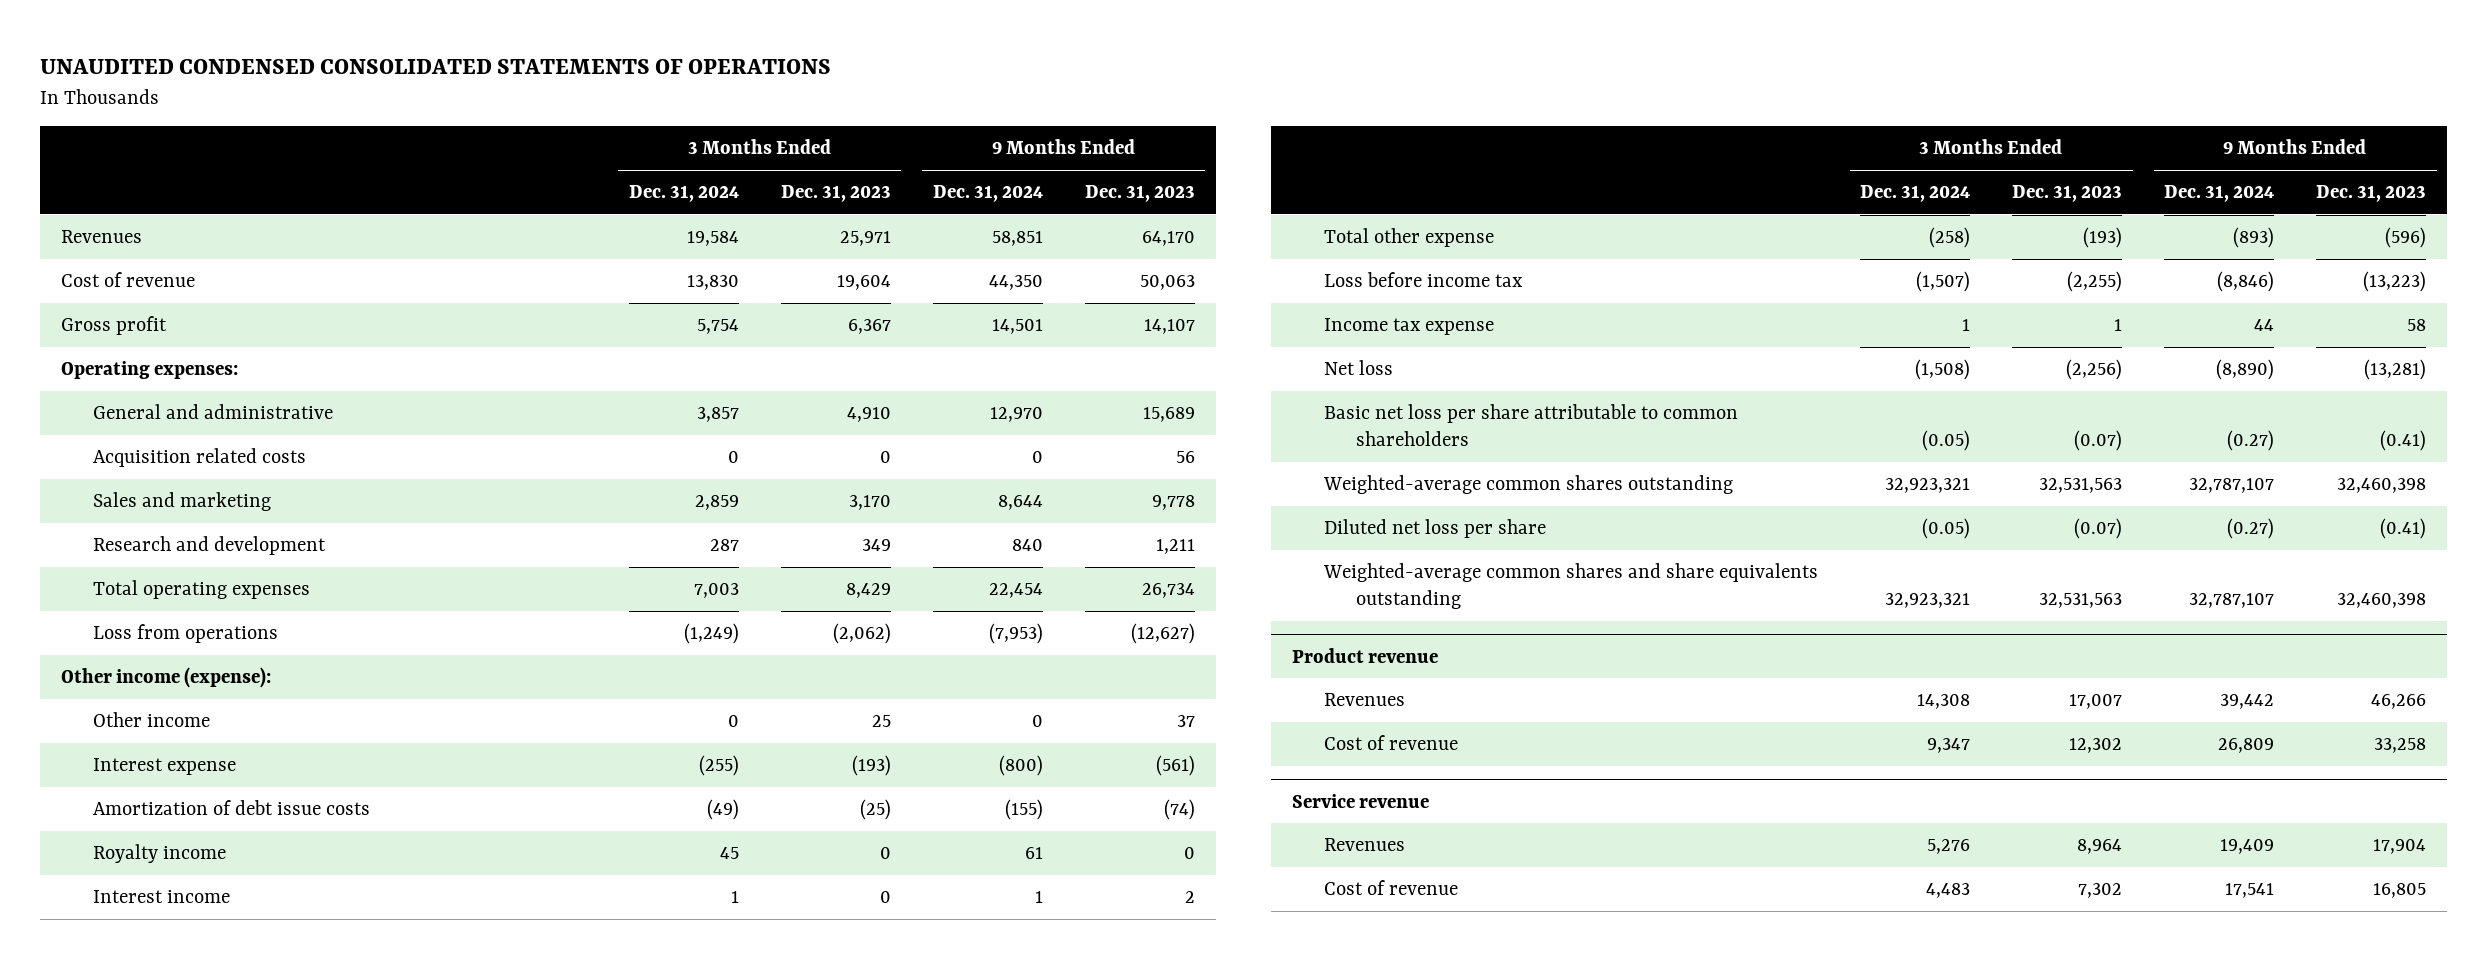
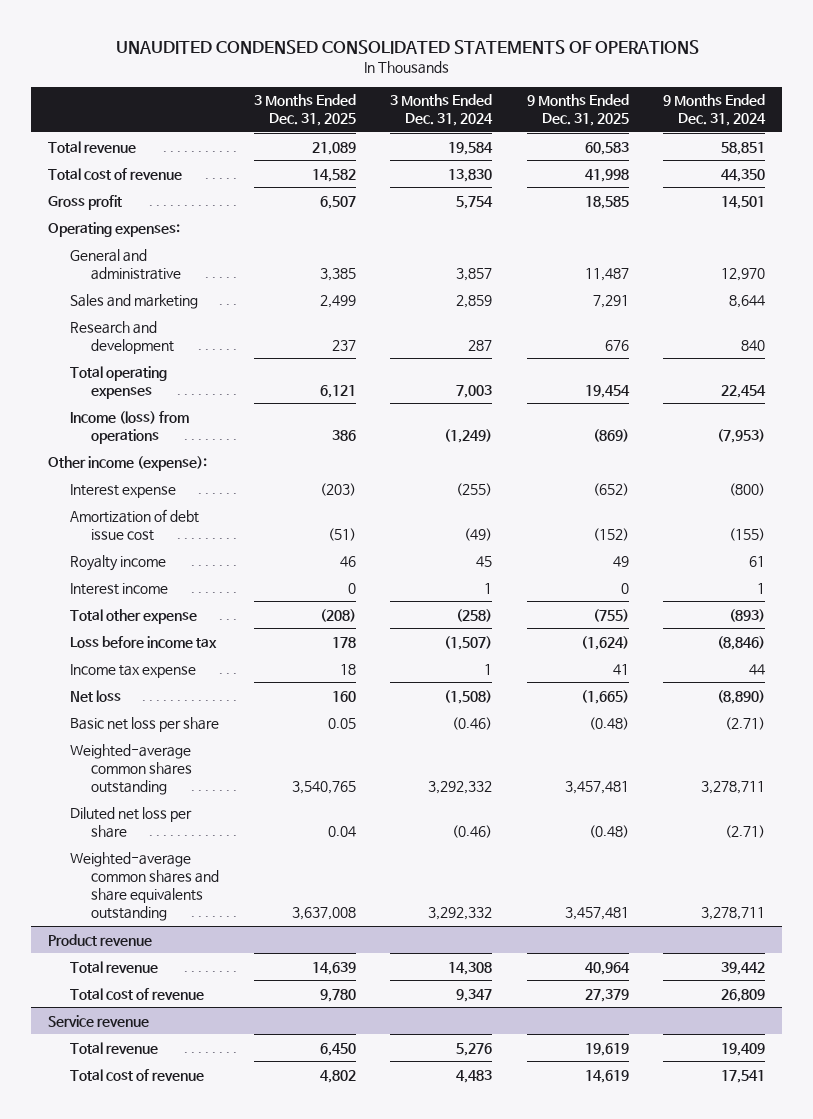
- | 3 Months Ended Dec. 31, 2024 | 3 Months Ended Dec. 31, 2023 | 9 Months Ended Dec. 31, 2024 | 9 Months Ended Dec. 31, 2023
+ | 3 Months Ended Dec. 31, 2025 | 3 Months Ended Dec. 31, 2024 | 9 Months Ended Dec. 31, 2025 | 9 Months Ended Dec. 31, 2024
- Revenues | 19,584 | 25,971 | 58,851 | 64,170
- Cost of revenue | 13,830 | 19,604 | 44,350 | 50,063
+ Total revenue | 21,089 | 19,584 | 60,583 | 58,851
+ Total cost of revenue | 14,582 | 13,830 | 41,998 | 44,350
- Acquisition related costs | 0 | 0 | 0 | 56
- Loss from operations | (1,249) | (2,062) | (7,953) | (12,627)
+ Income (loss) from operations | 386 | (1,249) | (869) | (7,953)
- Other income | 0 | 25 | 0 | 37
- Amortization of debt issue costs | (49) | (25) | (155) | (74)
+ Amortization of debt issue cost | (51) | (49) | (152) | (155)
- Basic net loss per share attributable to common shareholders | (0.05) | (0.07) | (0.27) | (0.41)
- Weighted-average common shares outstanding | 32,923,321 | 32,531,563 | 32,787,107 | 32,460,398
- Diluted net loss per share | (0.05) | (0.07) | (0.27) | (0.41)
- Weighted-average common shares and share equivalents outstanding | 32,923,321 | 32,531,563 | 32,787,107 | 32,460,398
+ Basic net loss per share | 0.05 | (0.46) | (0.48) | (2.71)
+ Weighted-average common shares outstanding | 3,540,765 | 3,292,332 | 3,457,481 | 3,278,711
+ Diluted net loss per share | 0.04 | (0.46) | (0.48) | (2.71)
+ Weighted-average common shares and share equivalents outstanding | 3,637,008 | 3,292,332 | 3,457,481 | 3,278,711
@ Product revenue
- Revenues | 14,308 | 17,007 | 39,442 | 46,266
- Cost of revenue | 9,347 | 12,302 | 26,809 | 33,258
+ Total revenue | 14,639 | 14,308 | 40,964 | 39,442
+ Total cost of revenue | 9,780 | 9,347 | 27,379 | 26,809
@ Service revenue
- Revenues | 5,276 | 8,964 | 19,409 | 17,904
- Cost of revenue | 4,483 | 7,302 | 17,541 | 16,805
+ Total revenue | 6,450 | 5,276 | 19,619 | 19,409
+ Total cost of revenue | 4,802 | 4,483 | 14,619 | 17,541

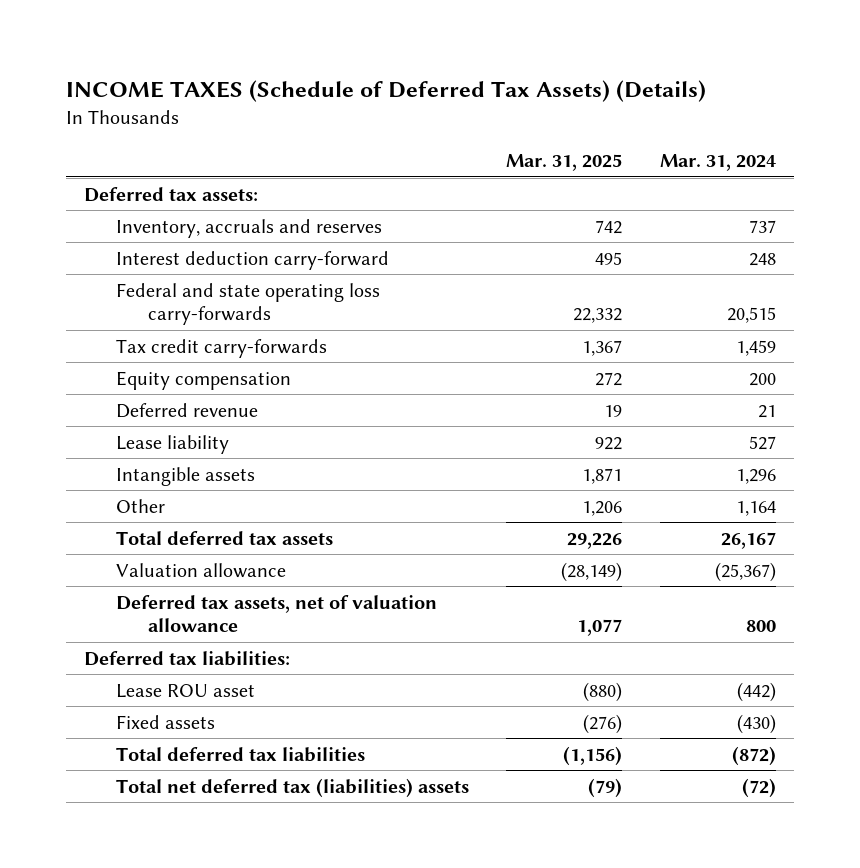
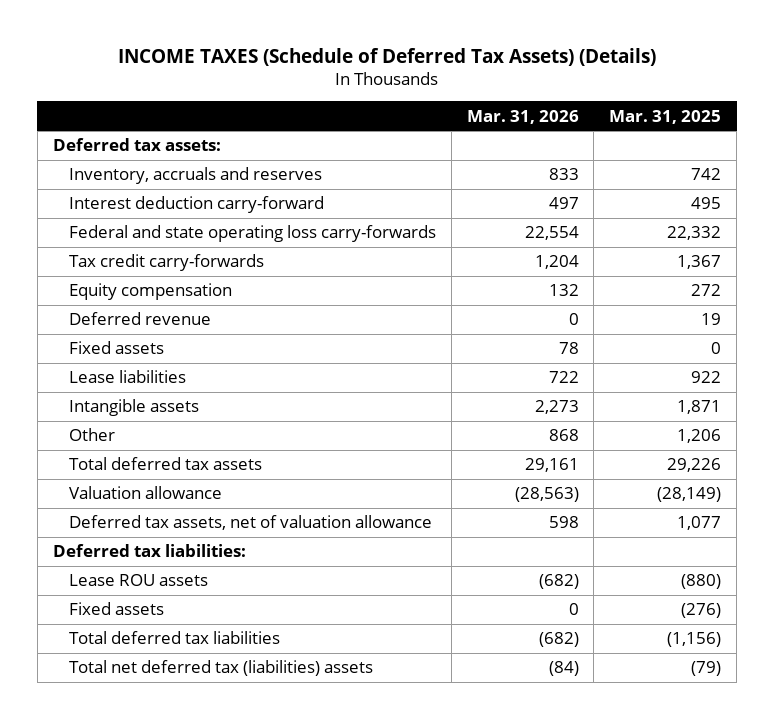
- | Mar. 31, 2025 | Mar. 31, 2024
+ | Mar. 31, 2026 | Mar. 31, 2025
- Lease liability | 922 | 527
+ Fixed assets | 78 | 0
+ Lease liabilities | 722 | 922
- Lease ROU asset | (880) | (442)
+ Lease ROU assets | (682) | (880)

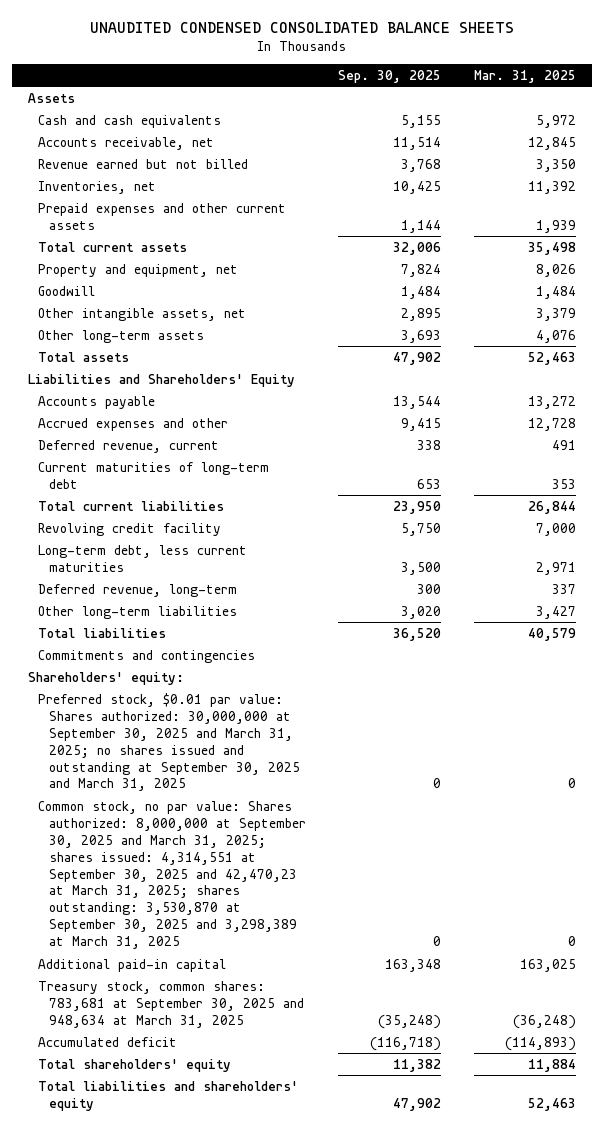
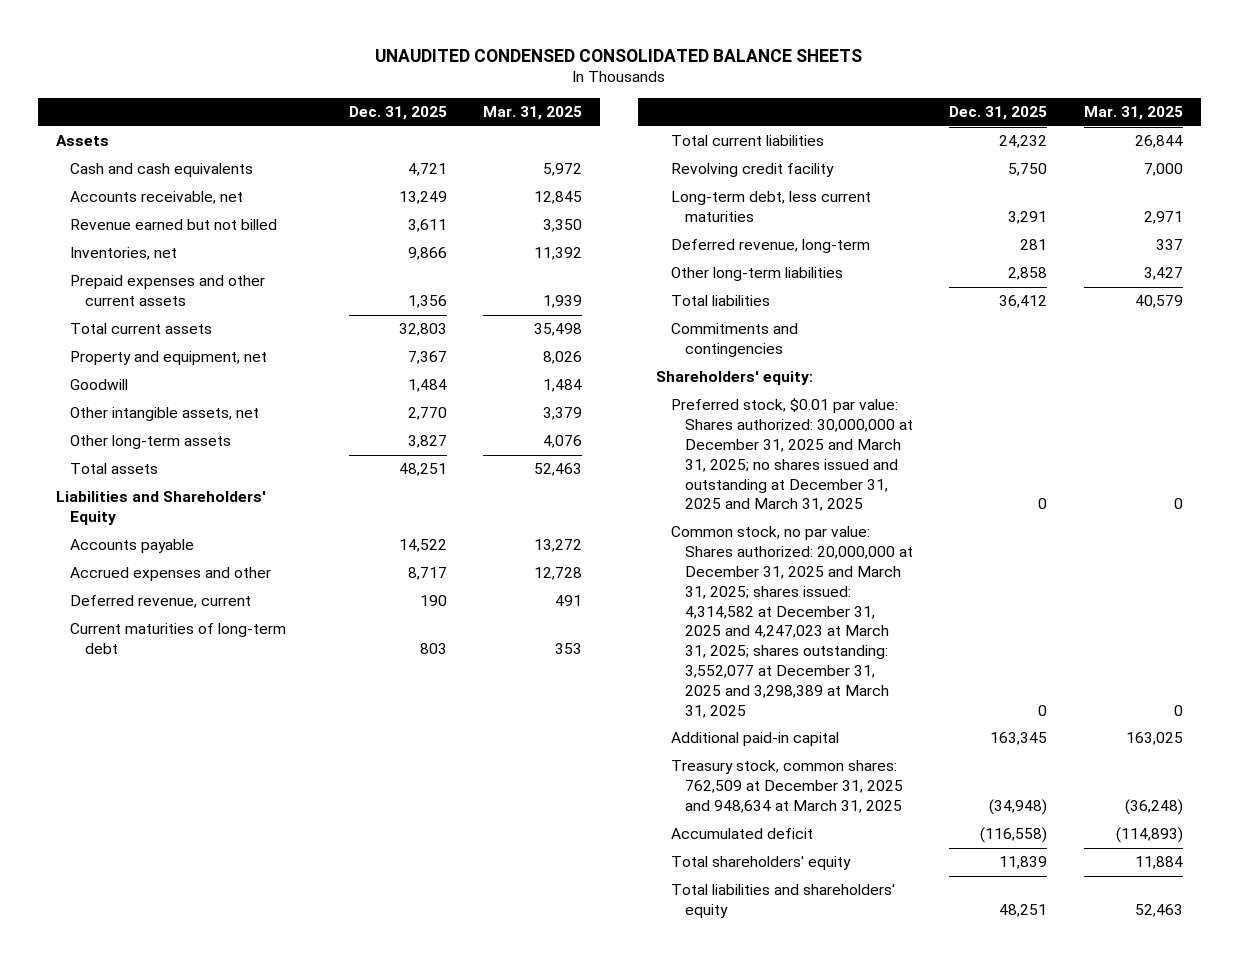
- | Sep. 30, 2025 | Mar. 31, 2025
+ | Dec. 31, 2025 | Mar. 31, 2025
- Preferred stock, $0.01 par value: Shares authorized: 30,000,000 at September 30, 2025 and March 31, 2025; no shares issued and outstanding at September 30, 2025 and March 31, 2025 | 0 | 0
- Common stock, no par value: Shares authorized: 8,000,000 at September 30, 2025 and March 31, 2025; shares issued: 4,314,551 at September 30, 2025 and 42,470,23 at March 31, 2025; shares outstanding: 3,530,870 at September 30, 2025 and 3,298,389 at March 31, 2025 | 0 | 0
+ Preferred stock, $0.01 par value: Shares authorized: 30,000,000 at December 31, 2025 and March 31, 2025; no shares issued and outstanding at December 31, 2025 and March 31, 2025 | 0 | 0
+ Common stock, no par value: Shares authorized: 20,000,000 at December 31, 2025 and March 31, 2025; shares issued: 4,314,582 at December 31, 2025 and 4,247,023 at March 31, 2025; shares outstanding: 3,552,077 at December 31, 2025 and 3,298,389 at March 31, 2025 | 0 | 0
- Treasury stock, common shares: 783,681 at September 30, 2025 and 948,634 at March 31, 2025 | (35,248) | (36,248)
+ Treasury stock, common shares: 762,509 at December 31, 2025 and 948,634 at March 31, 2025 | (34,948) | (36,248)

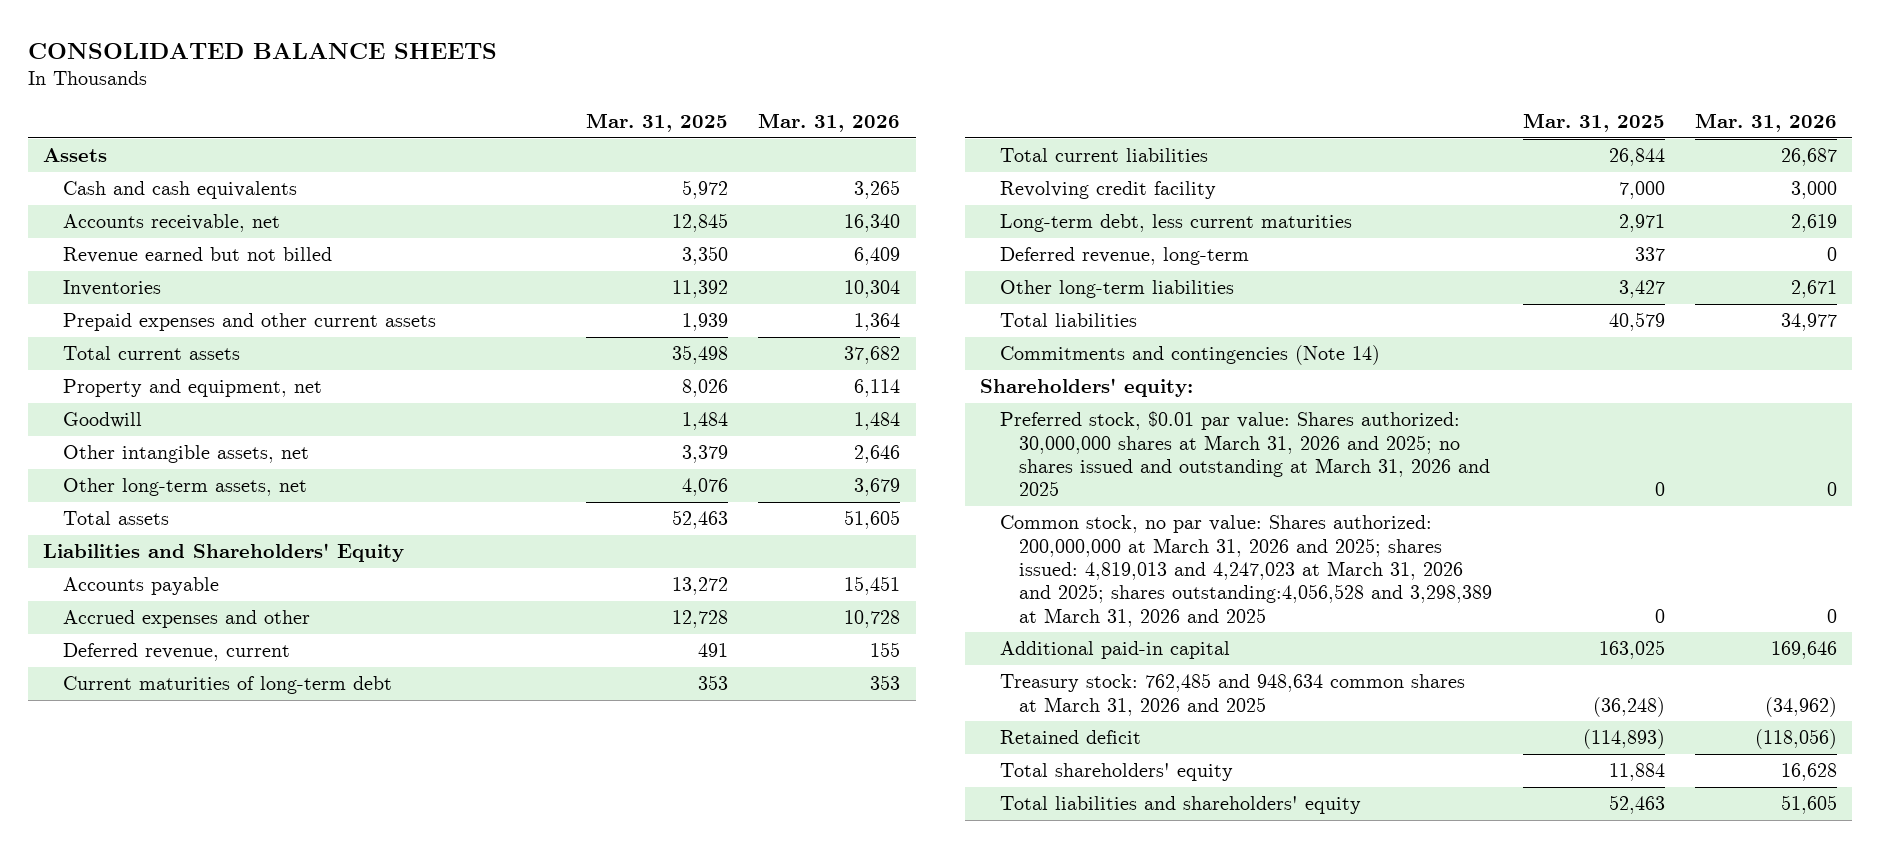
- UNAUDITED CONDENSED CONSOLIDATED BALANCE SHEETS
+ CONSOLIDATED BALANCE SHEETS
- | Dec. 31, 2025 | Mar. 31, 2025
+ | Mar. 31, 2025 | Mar. 31, 2026
- Inventories, net | 9,866 | 11,392
+ Inventories | 11,392 | 10,304
- Other long-term assets | 3,827 | 4,076
+ Other long-term assets, net | 4,076 | 3,679
- Commitments and contingencies
+ Commitments and contingencies (Note 14)
- Preferred stock, $0.01 par value: Shares authorized: 30,000,000 at December 31, 2025 and March 31, 2025; no shares issued and outstanding at December 31, 2025 and March 31, 2025 | 0 | 0
- Common stock, no par value: Shares authorized: 20,000,000 at December 31, 2025 and March 31, 2025; shares issued: 4,314,582 at December 31, 2025 and 4,247,023 at March 31, 2025; shares outstanding: 3,552,077 at December 31, 2025 and 3,298,389 at March 31, 2025 | 0 | 0
+ Preferred stock, $0.01 par value: Shares authorized: 30,000,000 shares at March 31, 2026 and 2025; no shares issued and outstanding at March 31, 2026 and 2025 | 0 | 0
+ Common stock, no par value: Shares authorized: 200,000,000 at March 31, 2026 and 2025; shares issued: 4,819,013 and 4,247,023 at March 31, 2026 and 2025; shares outstanding:4,056,528 and 3,298,389 at March 31, 2026 and 2025 | 0 | 0
- Treasury stock, common shares: 762,509 at December 31, 2025 and 948,634 at March 31, 2025 | (34,948) | (36,248)
- Accumulated deficit | (116,558) | (114,893)
+ Treasury stock: 762,485 and 948,634 common shares at March 31, 2026 and 2025 | (36,248) | (34,962)
+ Retained deficit | (114,893) | (118,056)

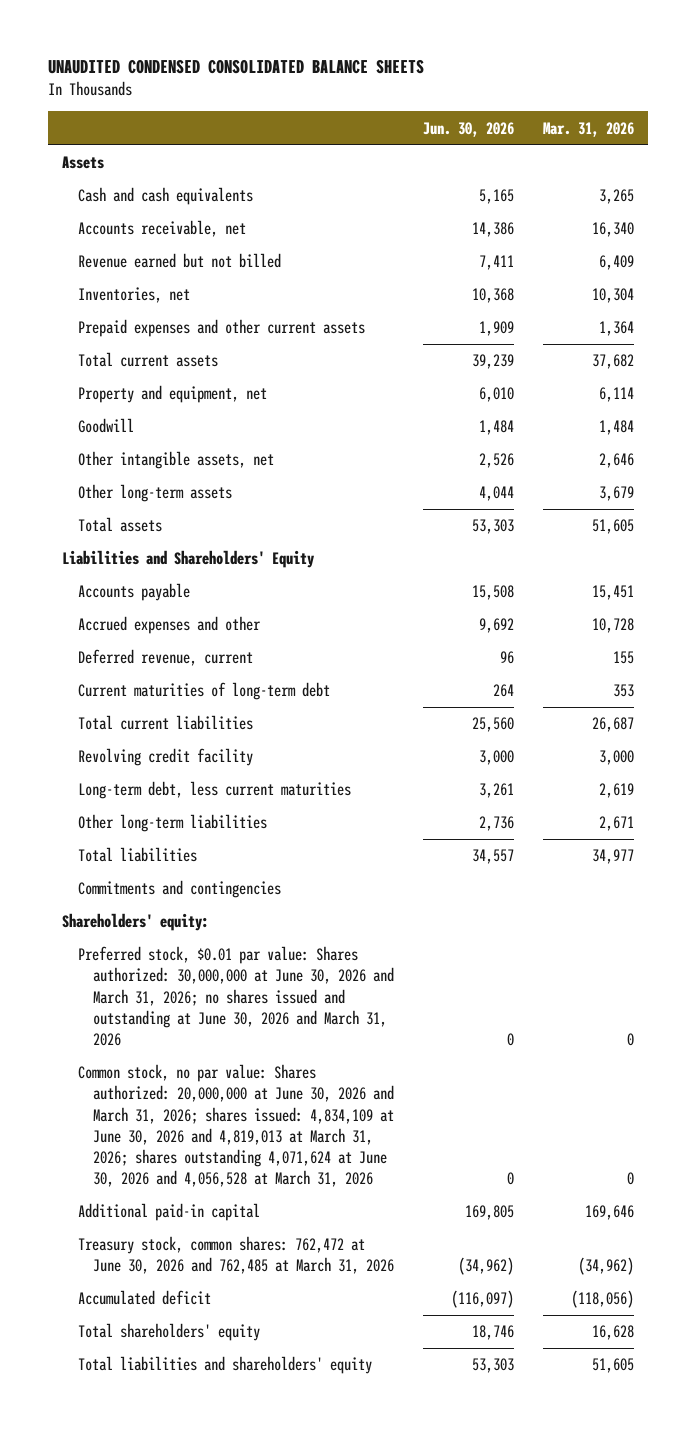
- CONSOLIDATED BALANCE SHEETS
+ UNAUDITED CONDENSED CONSOLIDATED BALANCE SHEETS
- | Mar. 31, 2025 | Mar. 31, 2026
+ | Jun. 30, 2026 | Mar. 31, 2026
- Inventories | 11,392 | 10,304
+ Inventories, net | 10,368 | 10,304
- Other long-term assets, net | 4,076 | 3,679
+ Other long-term assets | 4,044 | 3,679
- Deferred revenue, long-term | 337 | 0
- Commitments and contingencies (Note 14)
+ Commitments and contingencies
- Preferred stock, $0.01 par value: Shares authorized: 30,000,000 shares at March 31, 2026 and 2025; no shares issued and outstanding at March 31, 2026 and 2025 | 0 | 0
- Common stock, no par value: Shares authorized: 200,000,000 at March 31, 2026 and 2025; shares issued: 4,819,013 and 4,247,023 at March 31, 2026 and 2025; shares outstanding:4,056,528 and 3,298,389 at March 31, 2026 and 2025 | 0 | 0
+ Preferred stock, $0.01 par value: Shares authorized: 30,000,000 at June 30, 2026 and March 31, 2026; no shares issued and outstanding at June 30, 2026 and March 31, 2026 | 0 | 0
+ Common stock, no par value: Shares authorized: 20,000,000 at June 30, 2026 and March 31, 2026; shares issued: 4,834,109 at June 30, 2026 and 4,819,013 at March 31, 2026; shares outstanding 4,071,624 at June 30, 2026 and 4,056,528 at March 31, 2026 | 0 | 0
- Treasury stock: 762,485 and 948,634 common shares at March 31, 2026 and 2025 | (36,248) | (34,962)
- Retained deficit | (114,893) | (118,056)
+ Treasury stock, common shares: 762,472 at June 30, 2026 and 762,485 at March 31, 2026 | (34,962) | (34,962)
+ Accumulated deficit | (116,097) | (118,056)

